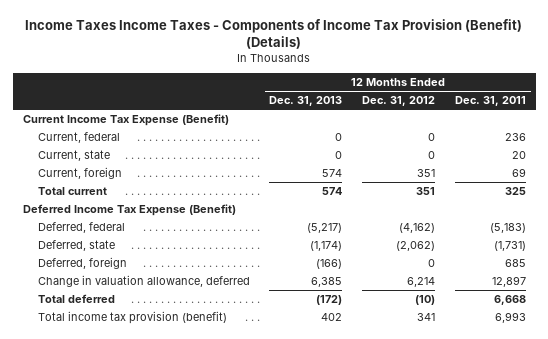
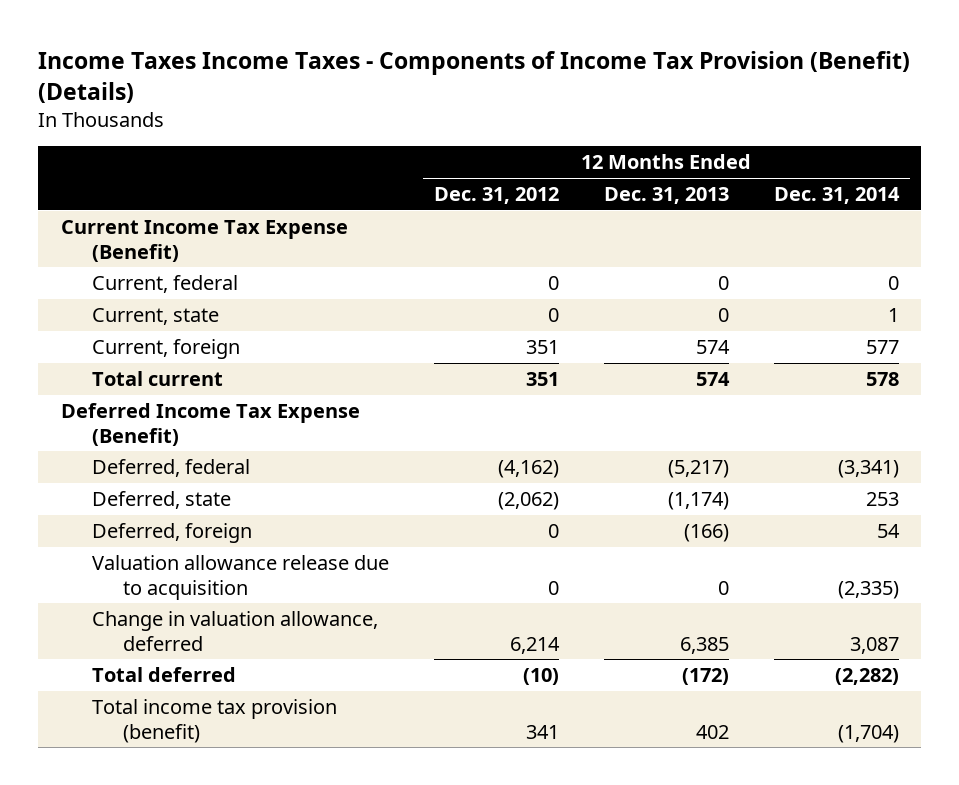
- | 12 Months Ended Dec. 31, 2013 | 12 Months Ended Dec. 31, 2012 | 12 Months Ended Dec. 31, 2011
+ | 12 Months Ended Dec. 31, 2012 | 12 Months Ended Dec. 31, 2013 | 12 Months Ended Dec. 31, 2014
+ Valuation allowance release due to acquisition | 0 | 0 | (2,335)

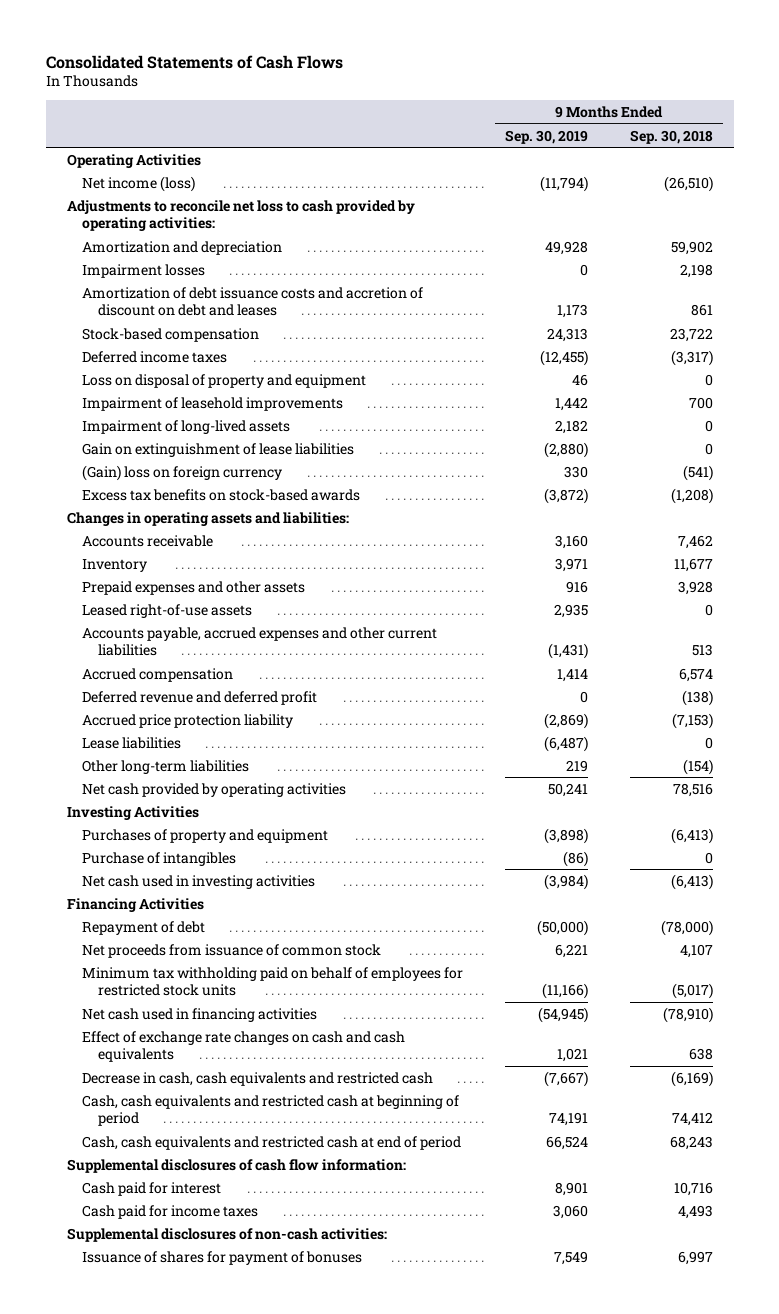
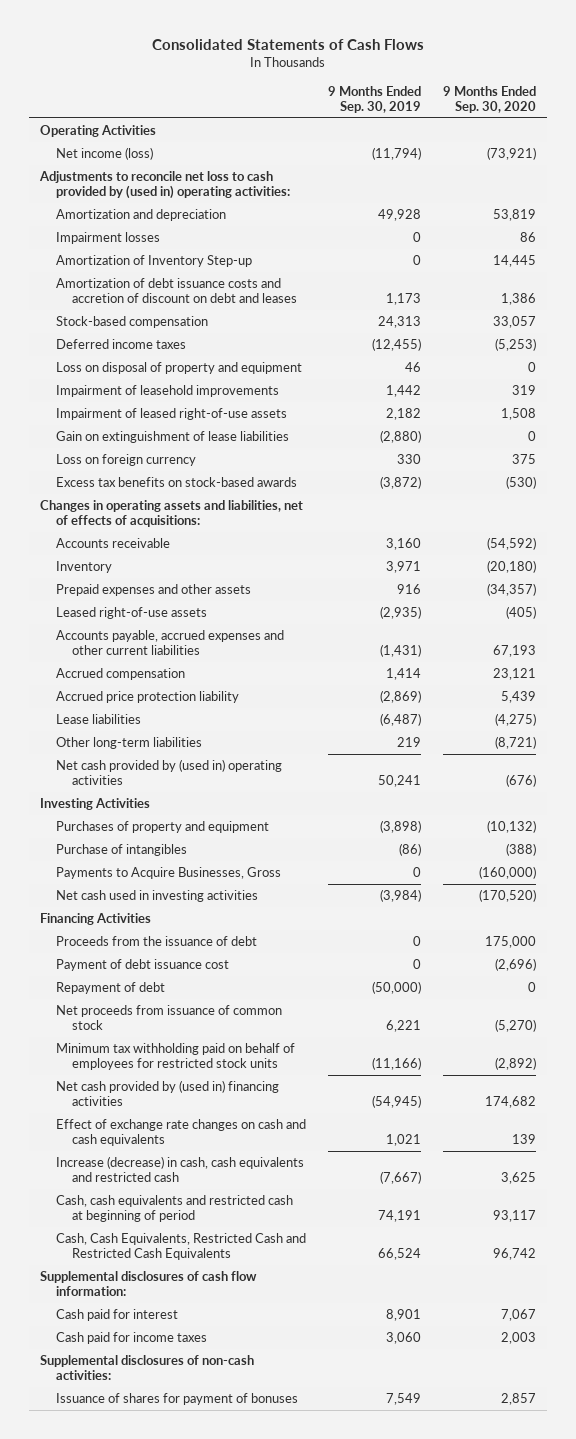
- | 9 Months Ended Sep. 30, 2019 | 9 Months Ended Sep. 30, 2018
+ | 9 Months Ended Sep. 30, 2019 | 9 Months Ended Sep. 30, 2020
- Adjustments to reconcile net loss to cash provided by operating activities:
+ Adjustments to reconcile net loss to cash provided by (used in) operating activities:
+ Amortization of Inventory Step-up | 0 | 14,445
- Impairment of long-lived assets | 2,182 | 0
+ Impairment of leased right-of-use assets | 2,182 | 1,508
- (Gain) loss on foreign currency | 330 | (541)
+ Loss on foreign currency | 330 | 375
- Changes in operating assets and liabilities:
+ Changes in operating assets and liabilities, net of effects of acquisitions:
- Leased right-of-use assets | 2,935 | 0
+ Leased right-of-use assets | (2,935) | (405)
- Deferred revenue and deferred profit | 0 | (138)
- Net cash provided by operating activities | 50,241 | 78,516
+ Net cash provided by (used in) operating activities | 50,241 | (676)
+ Payments to Acquire Businesses, Gross | 0 | (160,000)
+ Proceeds from the issuance of debt | 0 | 175,000
+ Payment of debt issuance cost | 0 | (2,696)
- Net cash used in financing activities | (54,945) | (78,910)
+ Net cash provided by (used in) financing activities | (54,945) | 174,682
- Decrease in cash, cash equivalents and restricted cash | (7,667) | (6,169)
+ Increase (decrease) in cash, cash equivalents and restricted cash | (7,667) | 3,625
- Cash, cash equivalents and restricted cash at end of period | 66,524 | 68,243
+ Cash, Cash Equivalents, Restricted Cash and Restricted Cash Equivalents | 66,524 | 96,742

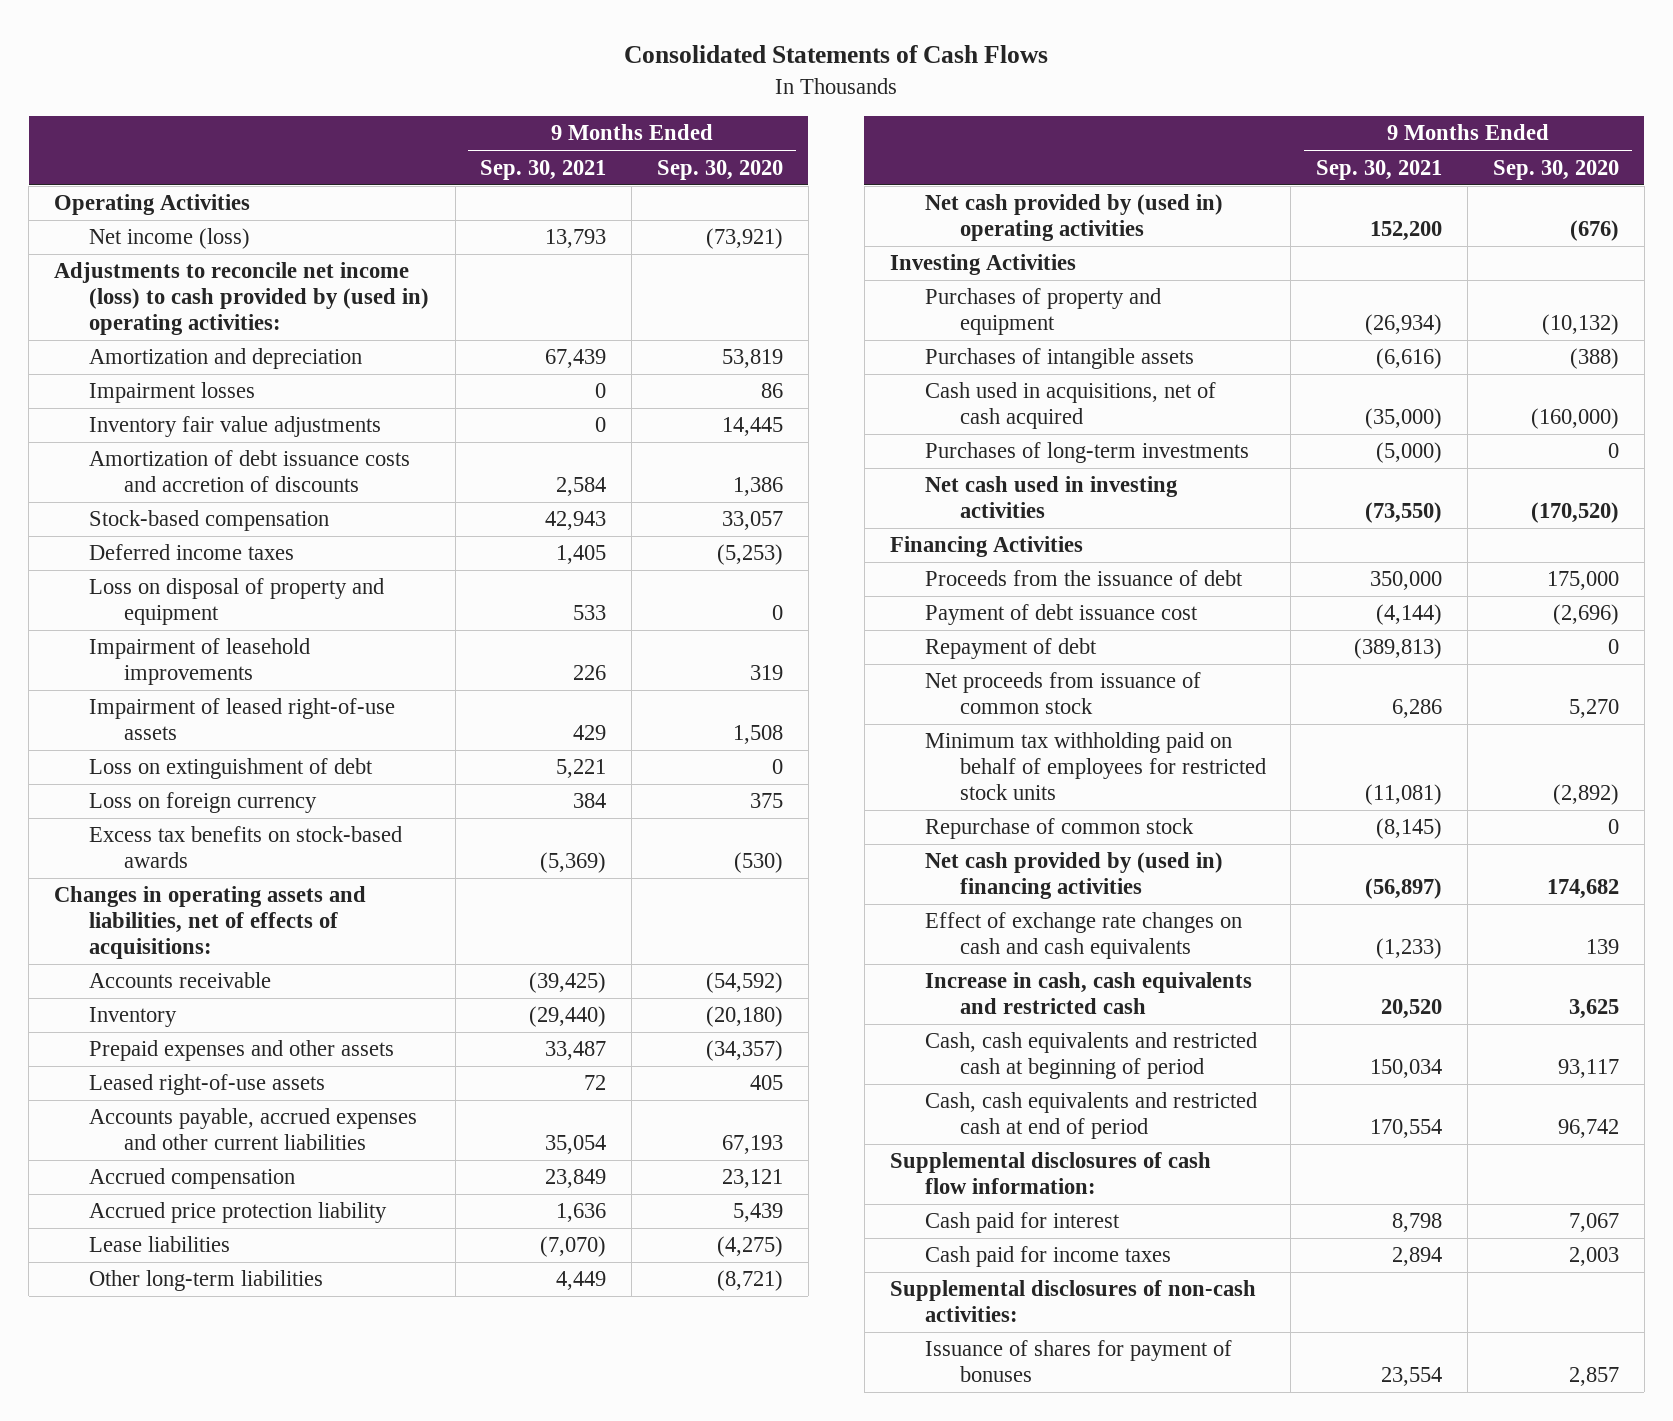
- | 9 Months Ended Sep. 30, 2019 | 9 Months Ended Sep. 30, 2020
+ | 9 Months Ended Sep. 30, 2021 | 9 Months Ended Sep. 30, 2020
- Adjustments to reconcile net loss to cash provided by (used in) operating activities:
+ Adjustments to reconcile net income (loss) to cash provided by (used in) operating activities:
- Amortization of Inventory Step-up | 0 | 14,445
- Amortization of debt issuance costs and accretion of discount on debt and leases | 1,173 | 1,386
+ Inventory fair value adjustments | 0 | 14,445
+ Amortization of debt issuance costs and accretion of discounts | 2,584 | 1,386
- Gain on extinguishment of lease liabilities | (2,880) | 0
+ Loss on extinguishment of debt | 5,221 | 0
- Leased right-of-use assets | (2,935) | (405)
+ Leased right-of-use assets | 72 | 405
- Purchase of intangibles | (86) | (388)
- Payments to Acquire Businesses, Gross | 0 | (160,000)
+ Purchases of intangible assets | (6,616) | (388)
+ Cash used in acquisitions, net of cash acquired | (35,000) | (160,000)
+ Purchases of long-term investments | (5,000) | 0
- Net proceeds from issuance of common stock | 6,221 | (5,270)
+ Net proceeds from issuance of common stock | 6,286 | 5,270
+ Repurchase of common stock | (8,145) | 0
- Increase (decrease) in cash, cash equivalents and restricted cash | (7,667) | 3,625
+ Increase in cash, cash equivalents and restricted cash | 20,520 | 3,625
- Cash, Cash Equivalents, Restricted Cash and Restricted Cash Equivalents | 66,524 | 96,742
+ Cash, cash equivalents and restricted cash at end of period | 170,554 | 96,742

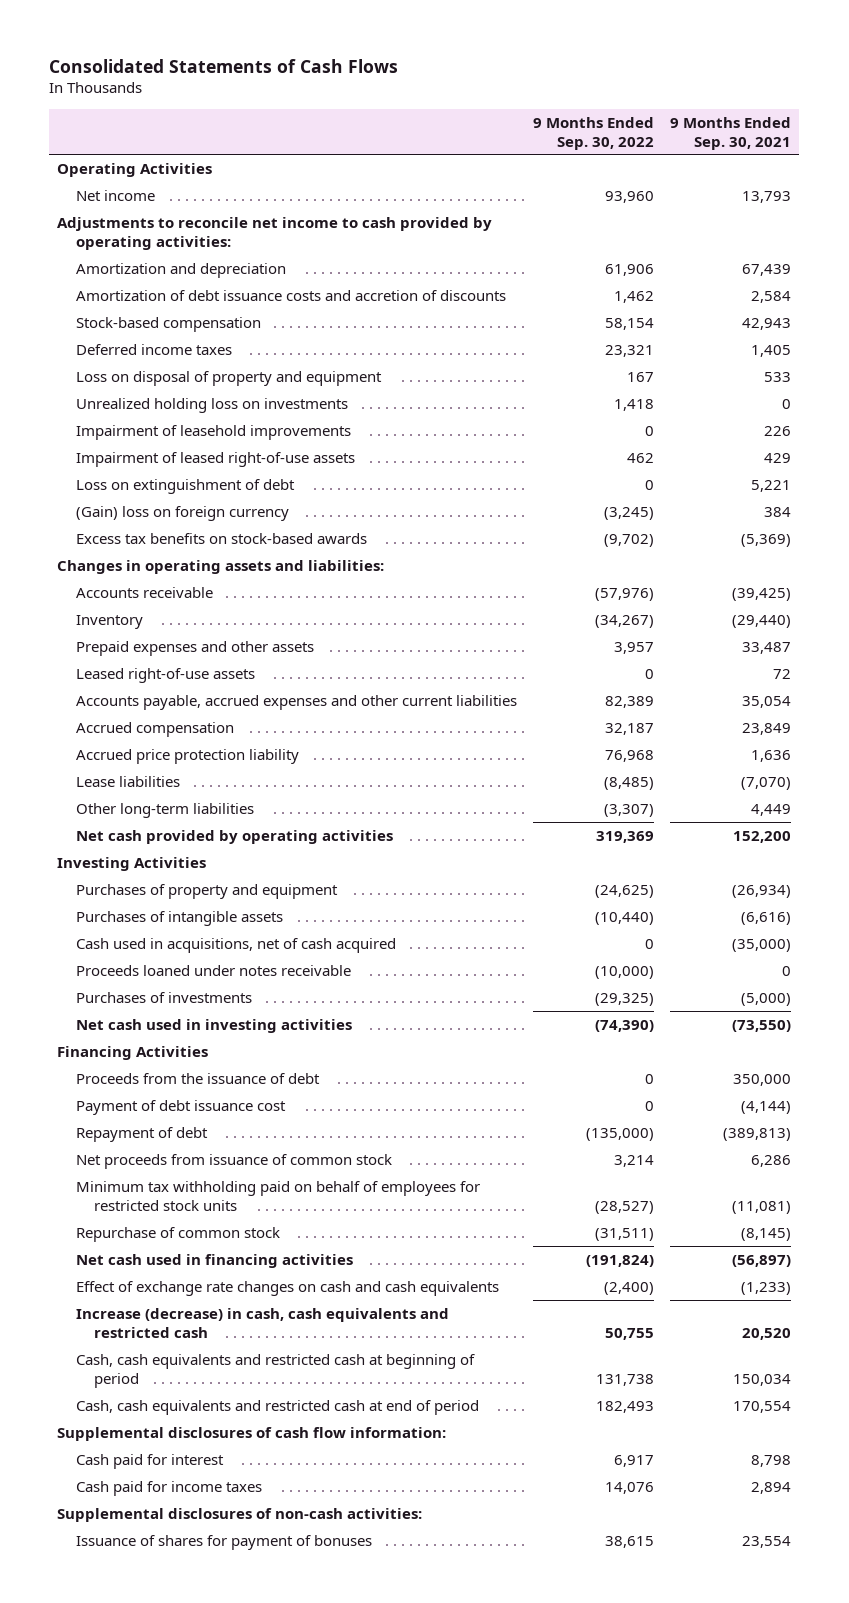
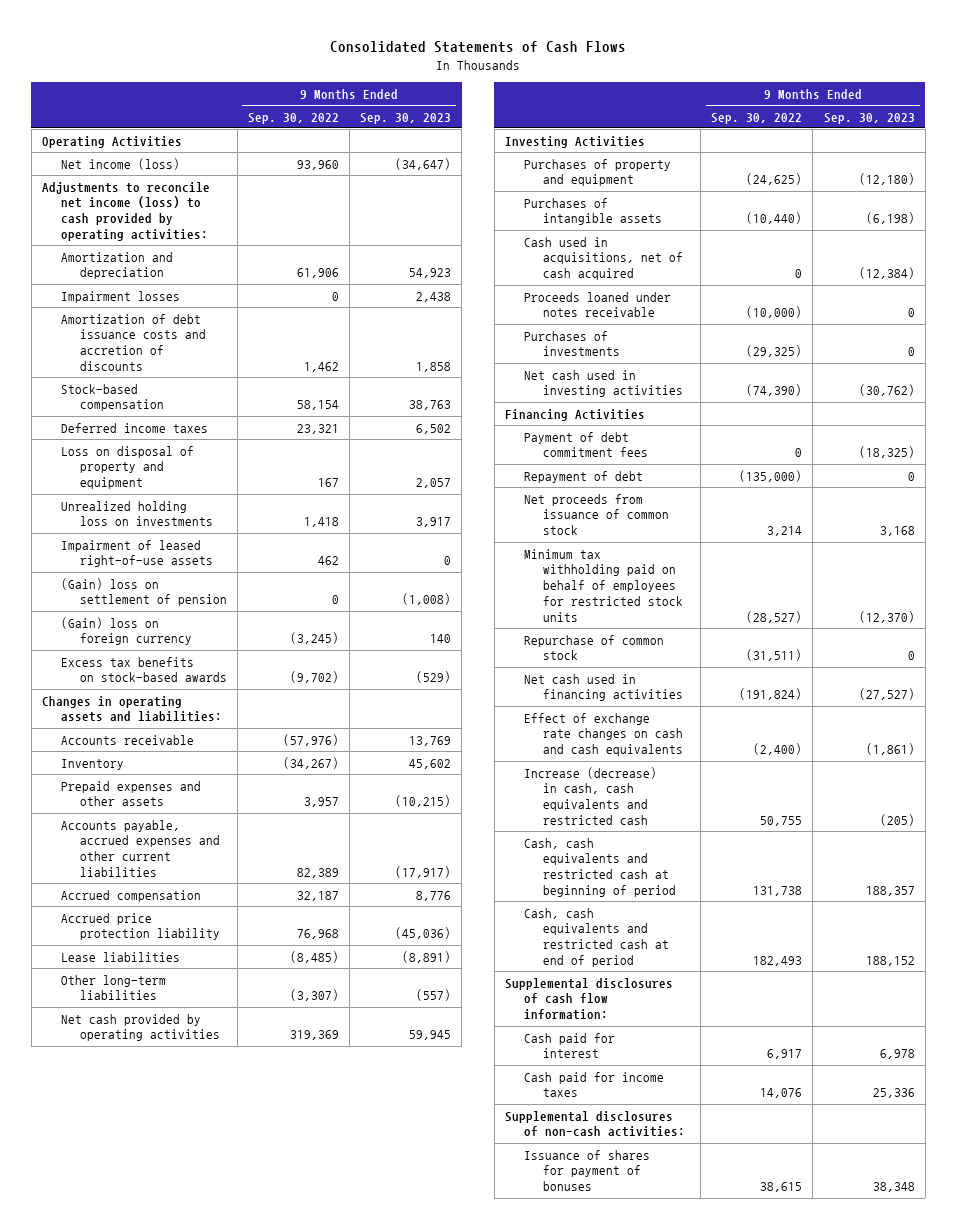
- | 9 Months Ended Sep. 30, 2022 | 9 Months Ended Sep. 30, 2021
+ | 9 Months Ended Sep. 30, 2022 | 9 Months Ended Sep. 30, 2023
- Net income | 93,960 | 13,793
- Adjustments to reconcile net income to cash provided by operating activities:
+ Net income (loss) | 93,960 | (34,647)
+ Adjustments to reconcile net income (loss) to cash provided by operating activities:
+ Impairment losses | 0 | 2,438
- Impairment of leasehold improvements | 0 | 226
- Loss on extinguishment of debt | 0 | 5,221
+ (Gain) loss on settlement of pension | 0 | (1,008)
- Leased right-of-use assets | 0 | 72
- Proceeds from the issuance of debt | 0 | 350,000
- Payment of debt issuance cost | 0 | (4,144)
+ Payment of debt commitment fees | 0 | (18,325)

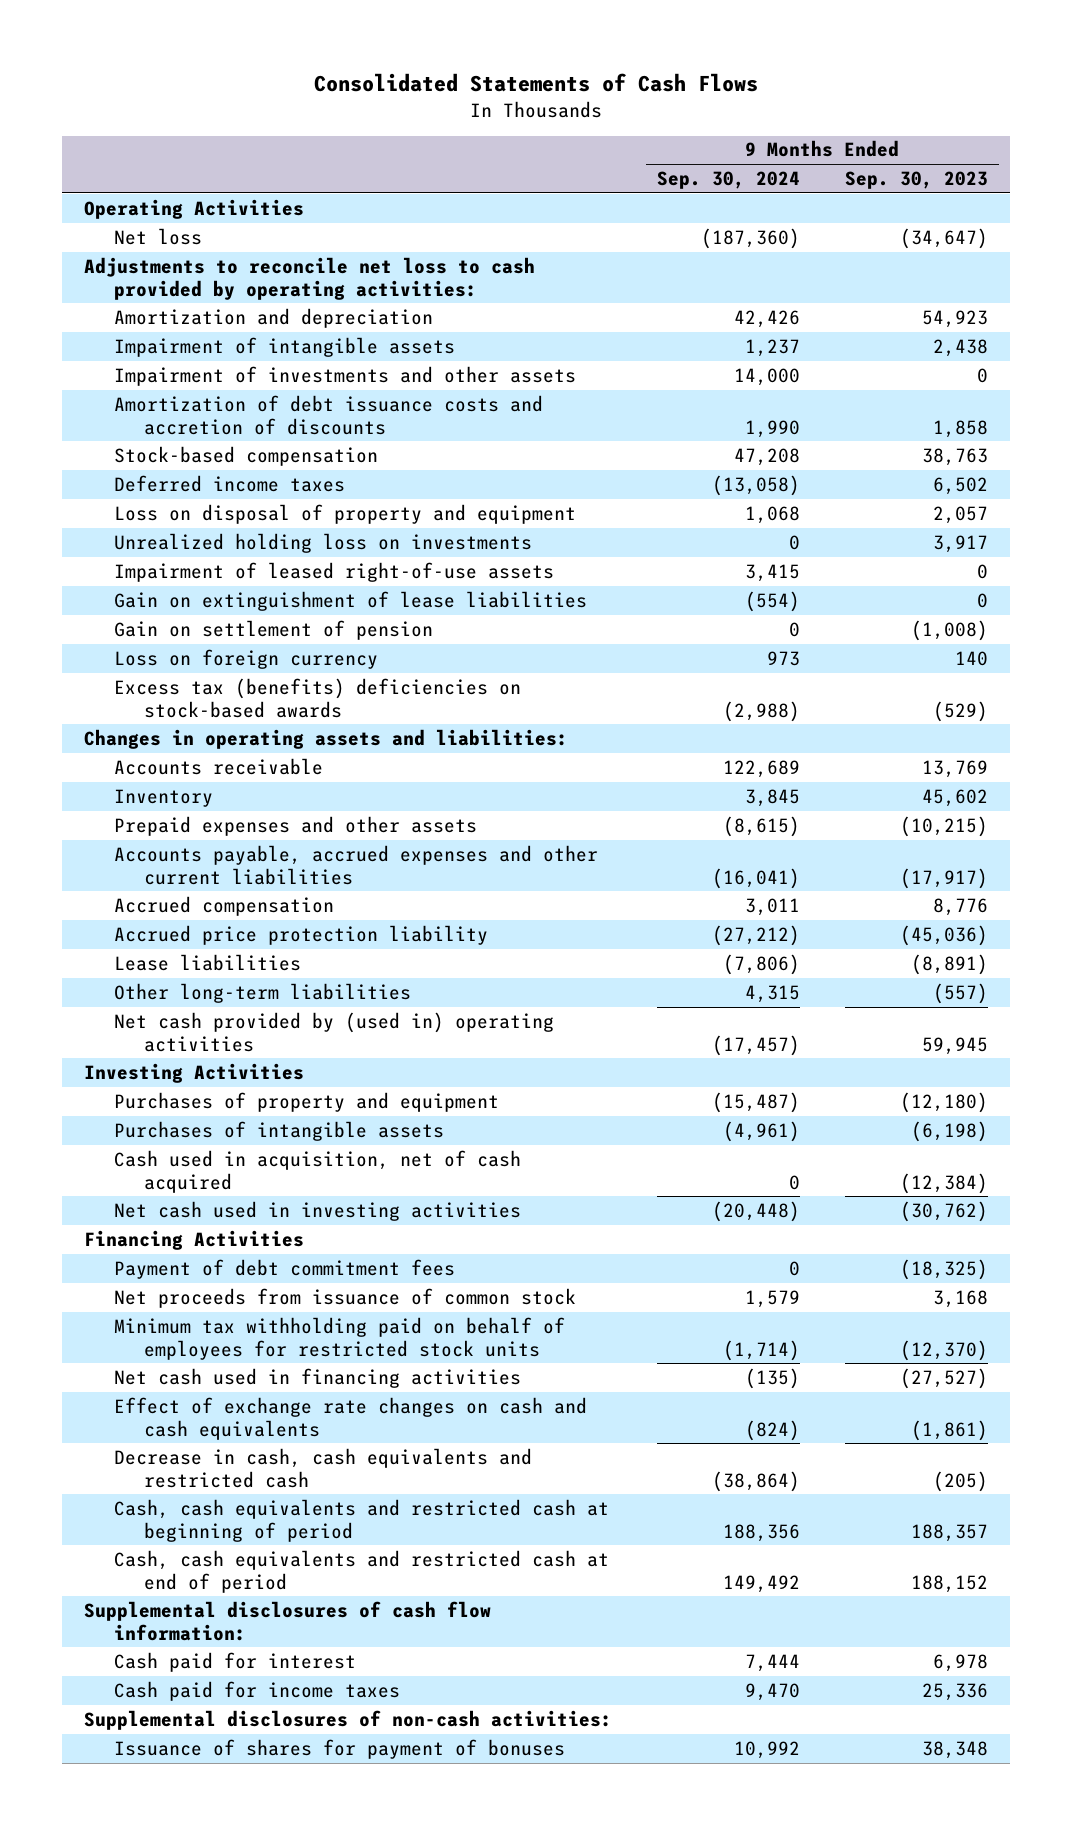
- | 9 Months Ended Sep. 30, 2022 | 9 Months Ended Sep. 30, 2023
+ | 9 Months Ended Sep. 30, 2024 | 9 Months Ended Sep. 30, 2023
- Net income (loss) | 93,960 | (34,647)
- Adjustments to reconcile net income (loss) to cash provided by operating activities:
+ Net loss | (187,360) | (34,647)
+ Adjustments to reconcile net loss to cash provided by operating activities:
- Impairment losses | 0 | 2,438
+ Impairment of intangible assets | 1,237 | 2,438
+ Impairment of investments and other assets | 14,000 | 0
- (Gain) loss on settlement of pension | 0 | (1,008)
- (Gain) loss on foreign currency | (3,245) | 140
- Excess tax benefits on stock-based awards | (9,702) | (529)
+ Gain on extinguishment of lease liabilities | (554) | 0
+ Gain on settlement of pension | 0 | (1,008)
+ Loss on foreign currency | 973 | 140
+ Excess tax (benefits) deficiencies on stock-based awards | (2,988) | (529)
- Net cash provided by operating activities | 319,369 | 59,945
+ Net cash provided by (used in) operating activities | (17,457) | 59,945
- Cash used in acquisitions, net of cash acquired | 0 | (12,384)
- Proceeds loaned under notes receivable | (10,000) | 0
- Purchases of investments | (29,325) | 0
+ Cash used in acquisition, net of cash acquired | 0 | (12,384)
- Repayment of debt | (135,000) | 0
- Repurchase of common stock | (31,511) | 0
- Increase (decrease) in cash, cash equivalents and restricted cash | 50,755 | (205)
+ Decrease in cash, cash equivalents and restricted cash | (38,864) | (205)

